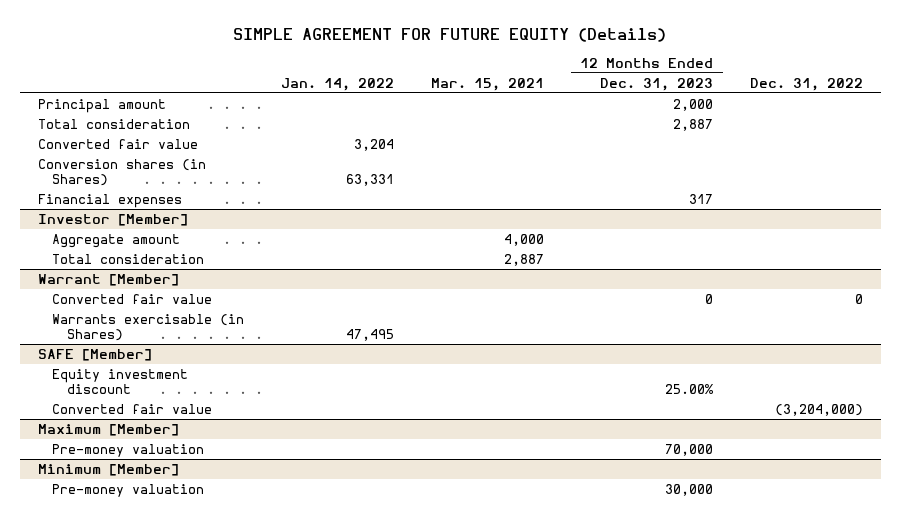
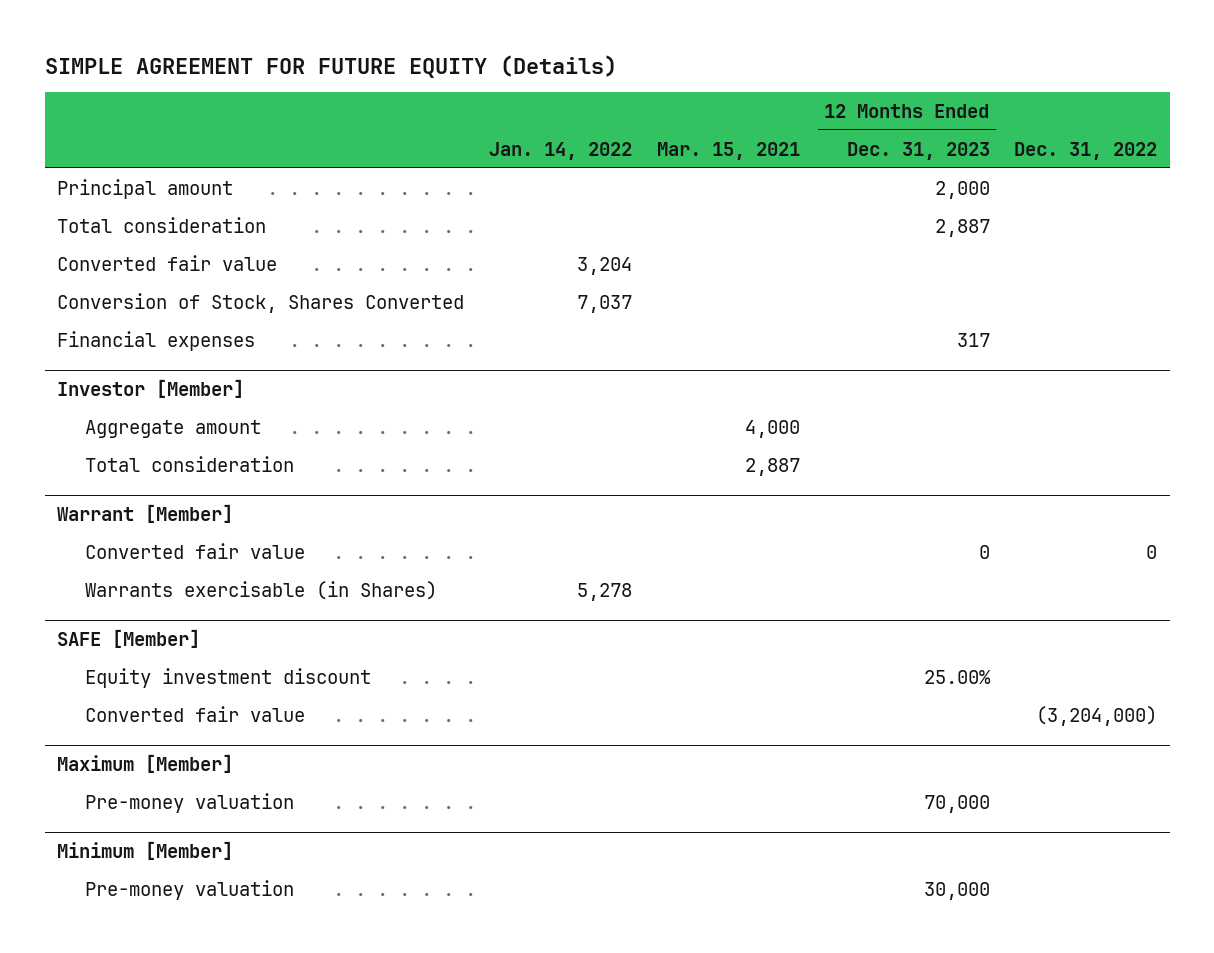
- Conversion shares (in Shares) | 63,331 | | |
+ Conversion of Stock, Shares Converted | 7,037 | | |
@ Warrant [Member]
- Warrants exercisable (in Shares) | 47,495 | | |
+ Warrants exercisable (in Shares) | 5,278 | | |

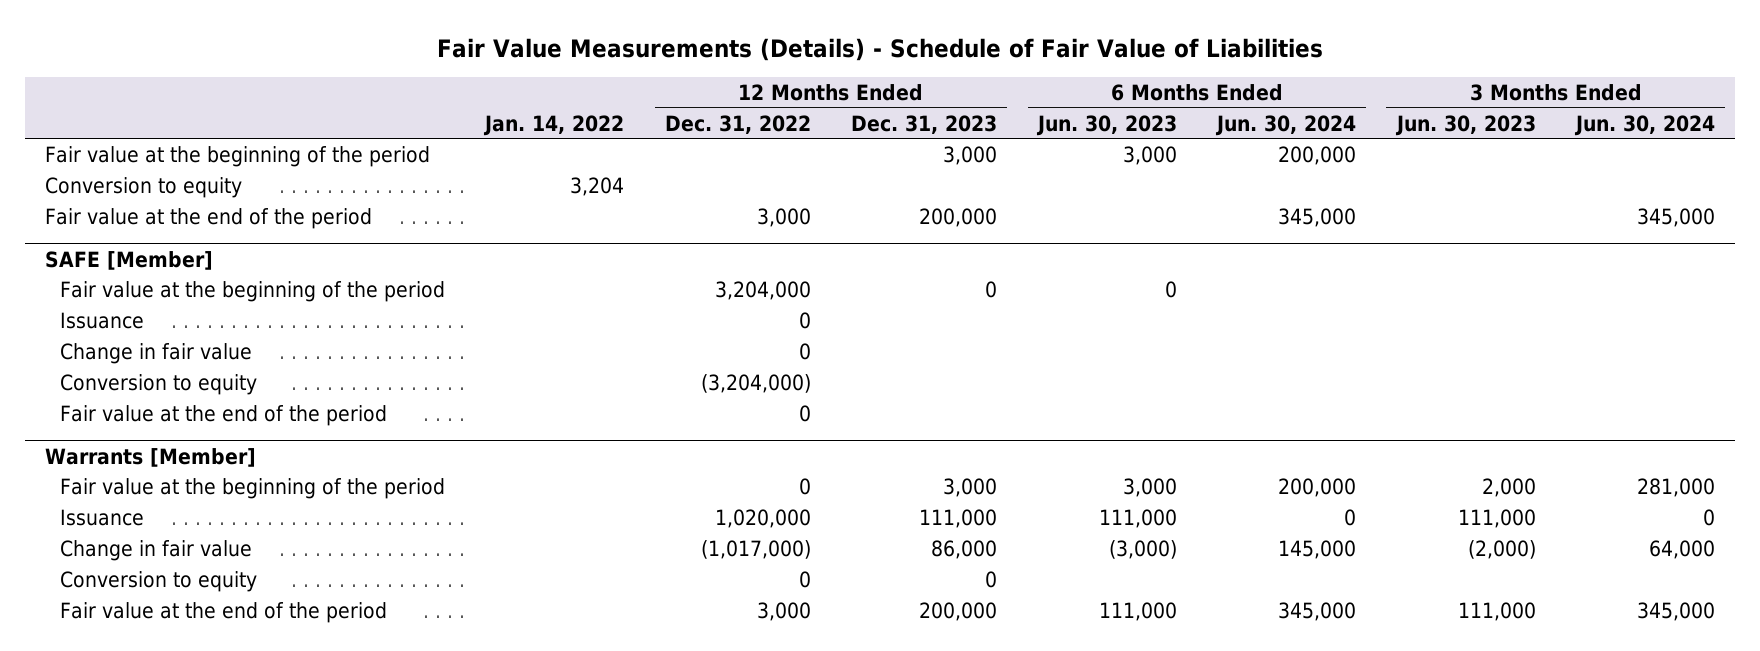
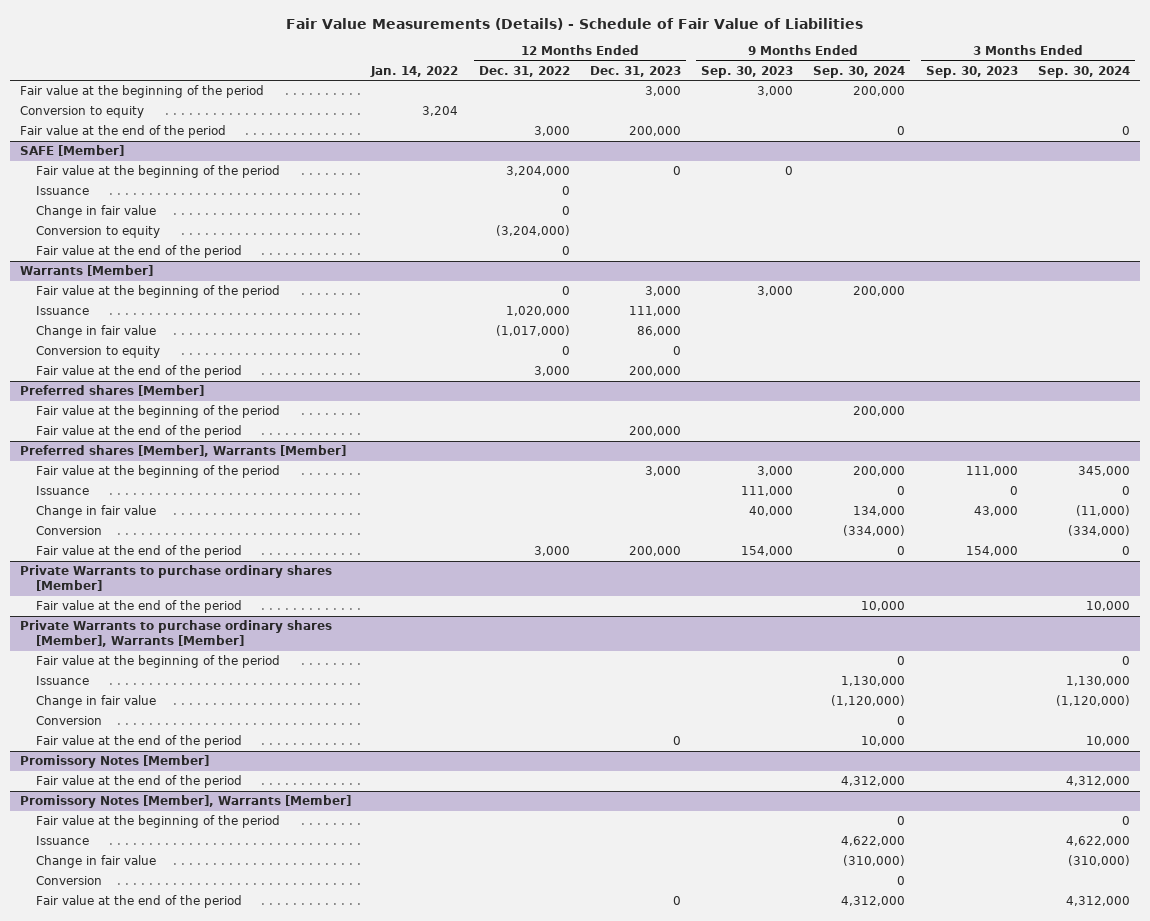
- | Jan. 14, 2022 | 12 Months Ended Dec. 31, 2022 | 12 Months Ended Dec. 31, 2023 | 6 Months Ended Jun. 30, 2023 | 6 Months Ended Jun. 30, 2024 | 3 Months Ended Jun. 30, 2023 | 3 Months Ended Jun. 30, 2024
+ | Jan. 14, 2022 | 12 Months Ended Dec. 31, 2022 | 12 Months Ended Dec. 31, 2023 | 9 Months Ended Sep. 30, 2023 | 9 Months Ended Sep. 30, 2024 | 3 Months Ended Sep. 30, 2023 | 3 Months Ended Sep. 30, 2024
+ Preferred shares [Member]
+ Fair value at the beginning of the period | | | | | 200,000 | |
+ Fair value at the end of the period | | | 200,000 | | | |
+ Preferred shares [Member], Warrants [Member]
+ Fair value at the beginning of the period | | | 3,000 | 3,000 | 200,000 | 111,000 | 345,000
+ Issuance | | | | 111,000 | 0 | 0 | 0
+ Change in fair value | | | | 40,000 | 134,000 | 43,000 | (11,000)
+ Conversion | | | | | (334,000) | | (334,000)
+ Fair value at the end of the period | | 3,000 | 200,000 | 154,000 | 0 | 154,000 | 0
+ Private Warrants to purchase ordinary shares [Member]
+ Fair value at the end of the period | | | | | 10,000 | | 10,000
+ Private Warrants to purchase ordinary shares [Member], Warrants [Member]
+ Fair value at the beginning of the period | | | | | 0 | | 0
+ Issuance | | | | | 1,130,000 | | 1,130,000
+ Change in fair value | | | | | (1,120,000) | | (1,120,000)
+ Conversion | | | | | 0 | |
+ Fair value at the end of the period | | | 0 | | 10,000 | | 10,000
+ Promissory Notes [Member]
+ Fair value at the end of the period | | | | | 4,312,000 | | 4,312,000
+ Promissory Notes [Member], Warrants [Member]
+ Fair value at the beginning of the period | | | | | 0 | | 0
+ Issuance | | | | | 4,622,000 | | 4,622,000
+ Change in fair value | | | | | (310,000) | | (310,000)
+ Conversion | | | | | 0 | |
+ Fair value at the end of the period | | | 0 | | 4,312,000 | | 4,312,000

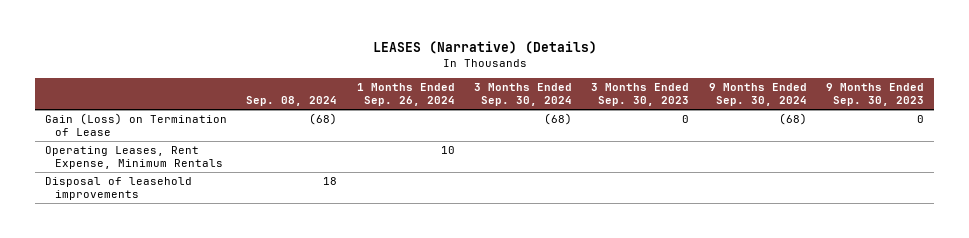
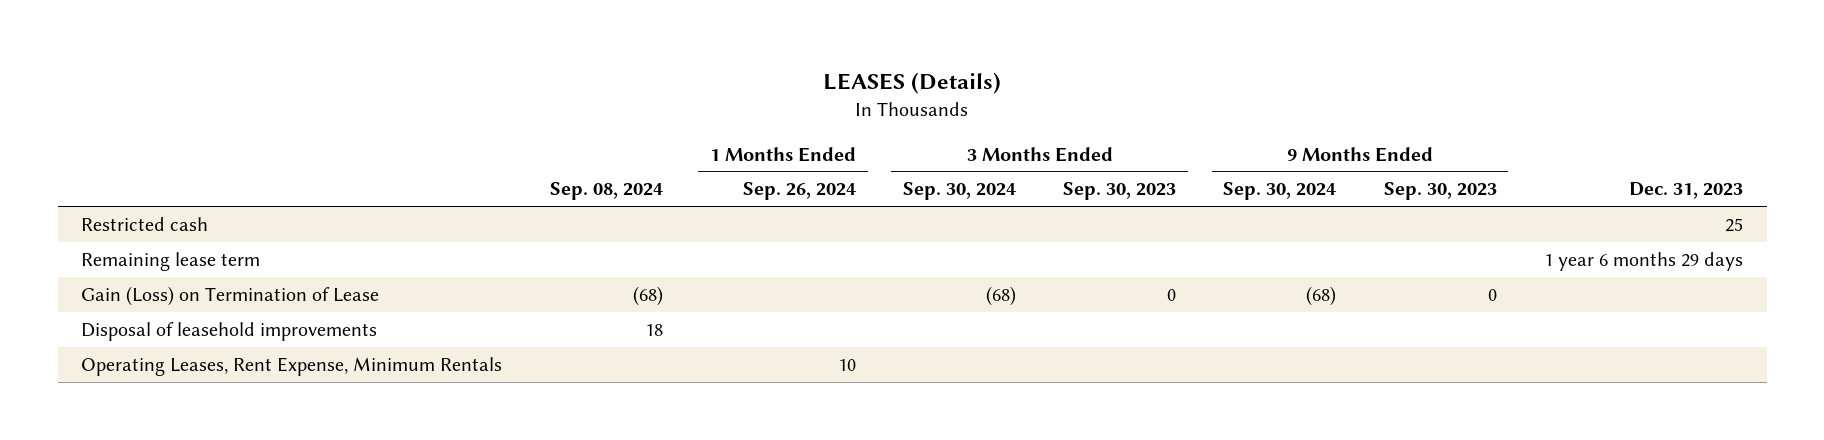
- LEASES (Narrative) (Details)
+ LEASES (Details)
- | Sep. 08, 2024 | 1 Months Ended Sep. 26, 2024 | 3 Months Ended Sep. 30, 2024 | 3 Months Ended Sep. 30, 2023 | 9 Months Ended Sep. 30, 2024 | 9 Months Ended Sep. 30, 2023
+ | Sep. 08, 2024 | 1 Months Ended Sep. 26, 2024 | 3 Months Ended Sep. 30, 2024 | 3 Months Ended Sep. 30, 2023 | 9 Months Ended Sep. 30, 2024 | 9 Months Ended Sep. 30, 2023 | Dec. 31, 2023
+ Restricted cash | | | | | | | 25
+ Remaining lease term | | | | | | | 1 year 6 months 29 days
moved down: Operating Leases, Rent Expense, Minimum Rentals | | 10 | | | | |

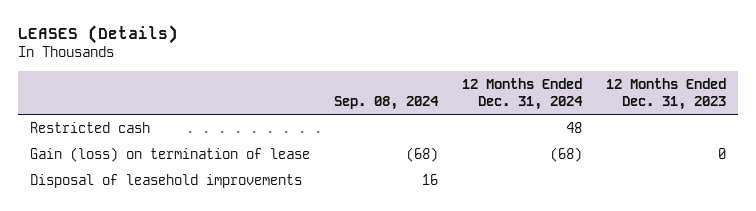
- | Sep. 08, 2024 | 1 Months Ended Sep. 26, 2024 | 3 Months Ended Sep. 30, 2024 | 3 Months Ended Sep. 30, 2023 | 9 Months Ended Sep. 30, 2024 | 9 Months Ended Sep. 30, 2023 | Dec. 31, 2023
+ | Sep. 08, 2024 | 12 Months Ended Dec. 31, 2024 | 12 Months Ended Dec. 31, 2023
- Remaining lease term | | | | | | | 1 year 6 months 29 days
- Gain (Loss) on Termination of Lease | (68) | | (68) | 0 | (68) | 0 |
- Disposal of leasehold improvements | 18 | | | | | |
- Operating Leases, Rent Expense, Minimum Rentals | | 10 | | | | |
+ Gain (loss) on termination of lease | (68) | (68) | 0
+ Disposal of leasehold improvements | 16 | |

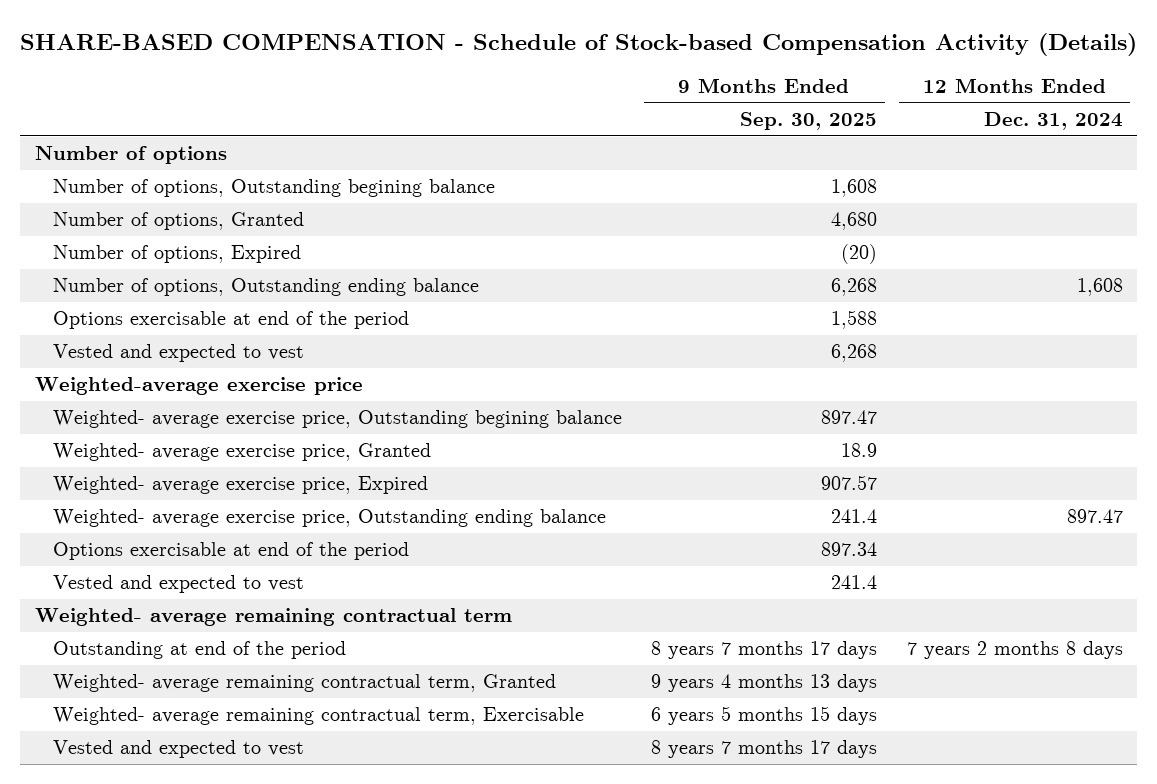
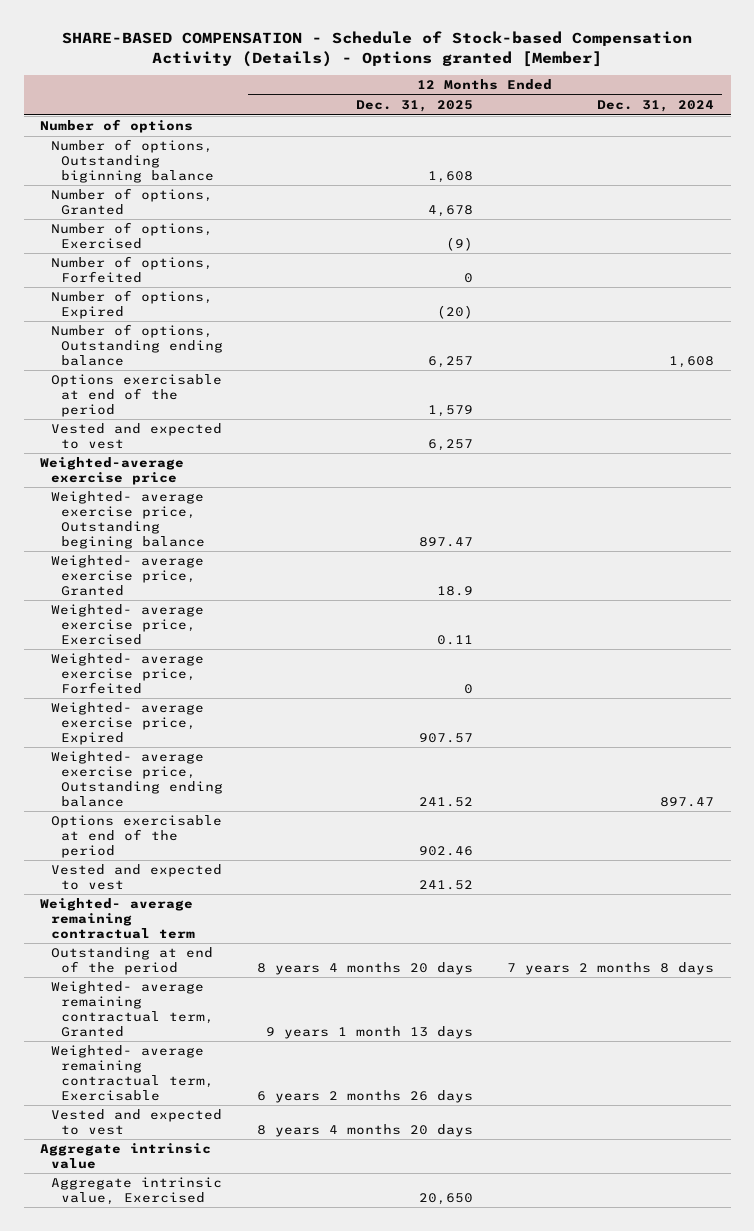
- SHARE-BASED COMPENSATION - Schedule of Stock-based Compensation Activity (Details)
+ SHARE-BASED COMPENSATION - Schedule of Stock-based Compensation Activity (Details) - Options granted [Member]
- | 9 Months Ended Sep. 30, 2025 | 12 Months Ended Dec. 31, 2024
+ | 12 Months Ended Dec. 31, 2025 | 12 Months Ended Dec. 31, 2024
- Number of options, Outstanding begining balance | 1,608 |
+ Number of options, Outstanding biginning balance | 1,608 |
+ Number of options, Exercised | (9) |
+ Number of options, Forfeited | 0 |
+ Weighted- average exercise price, Exercised | 0.11 |
+ Weighted- average exercise price, Forfeited | 0 |
+ Aggregate intrinsic value
+ Aggregate intrinsic value, Exercised | 20,650 |

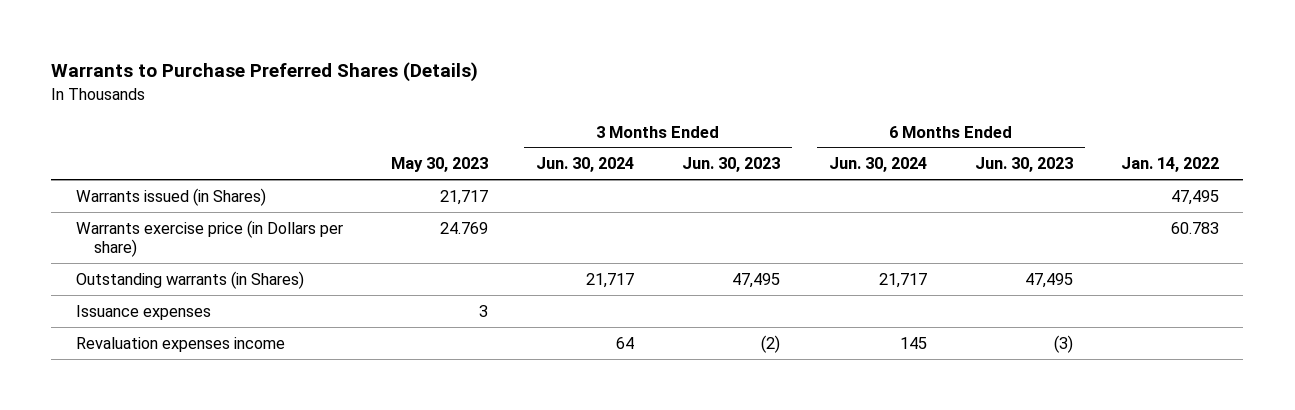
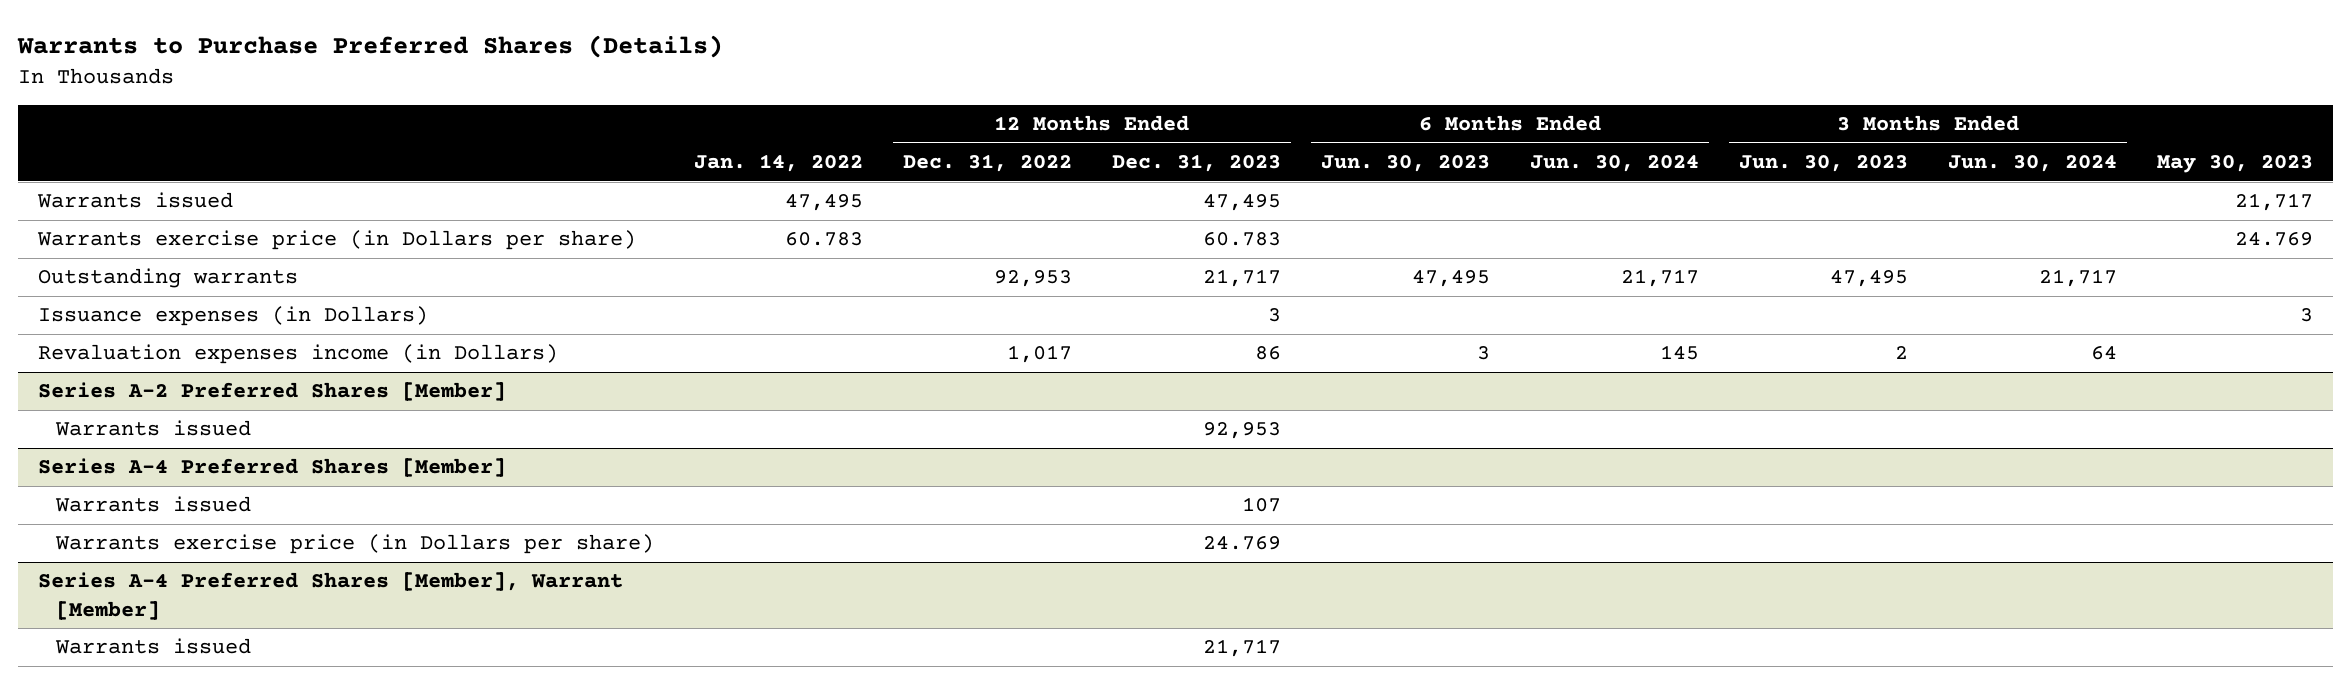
- | May 30, 2023 | 3 Months Ended Jun. 30, 2024 | 3 Months Ended Jun. 30, 2023 | 6 Months Ended Jun. 30, 2024 | 6 Months Ended Jun. 30, 2023 | Jan. 14, 2022
+ | Jan. 14, 2022 | 12 Months Ended Dec. 31, 2022 | 12 Months Ended Dec. 31, 2023 | 6 Months Ended Jun. 30, 2023 | 6 Months Ended Jun. 30, 2024 | 3 Months Ended Jun. 30, 2023 | 3 Months Ended Jun. 30, 2024 | May 30, 2023
- Warrants issued (in Shares) | 21,717 | | | | | 47,495
+ Warrants issued | 47,495 | | 47,495 | | | | | 21,717
- Outstanding warrants (in Shares) | | 21,717 | 47,495 | 21,717 | 47,495 |
- Issuance expenses | 3 | | | | |
- Revaluation expenses income | | 64 | (2) | 145 | (3) |
+ Outstanding warrants | | 92,953 | 21,717 | 47,495 | 21,717 | 47,495 | 21,717 |
+ Issuance expenses (in Dollars) | | | 3 | | | | | 3
+ Revaluation expenses income (in Dollars) | | 1,017 | 86 | 3 | 145 | 2 | 64 |
+ Series A-2 Preferred Shares [Member]
+ Warrants issued | | | 92,953 | | | | |
+ Series A-4 Preferred Shares [Member]
+ Warrants issued | | | 107 | | | | |
+ Warrants exercise price (in Dollars per share) | | | 24.769 | | | | |
+ Series A-4 Preferred Shares [Member], Warrant [Member]
+ Warrants issued | | | 21,717 | | | | |

